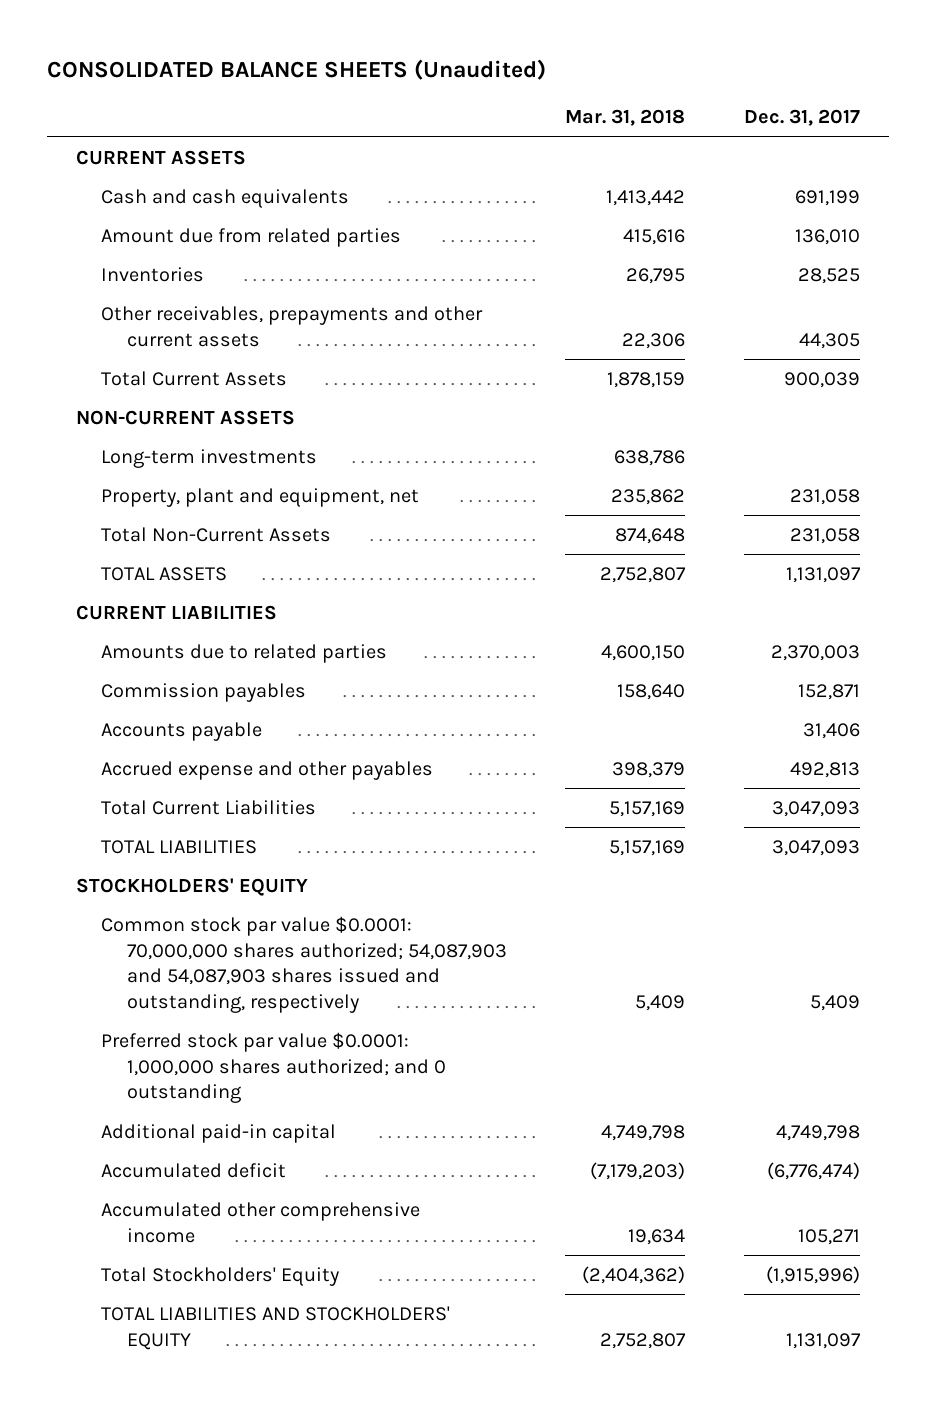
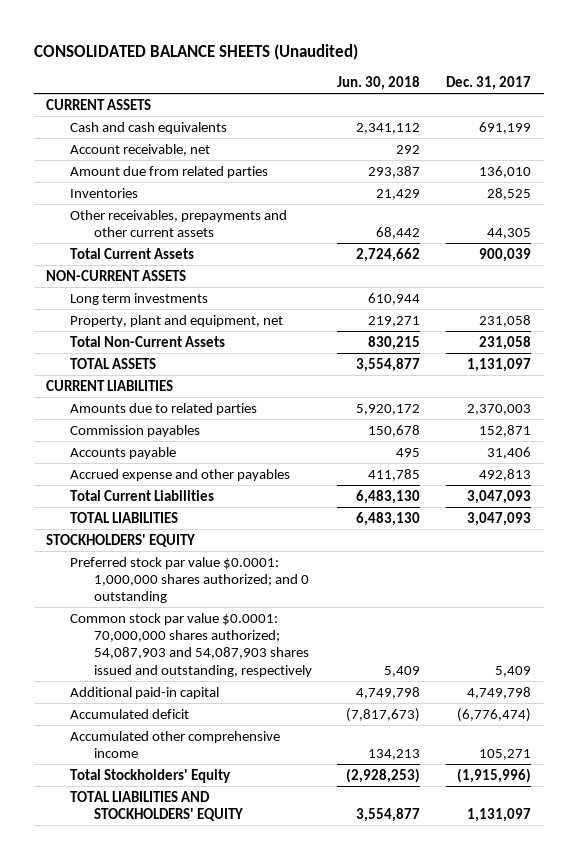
- | Mar. 31, 2018 | Dec. 31, 2017
+ | Jun. 30, 2018 | Dec. 31, 2017
+ Account receivable, net | 292 |
- Long-term investments | 638,786 |
+ Long term investments | 610,944 |
moved down: Common stock par value $0.0001: 70,000,000 shares authorized; 54,087,903 and 54,087,903 shares issued and outstanding, respectively | 5,409 | 5,409

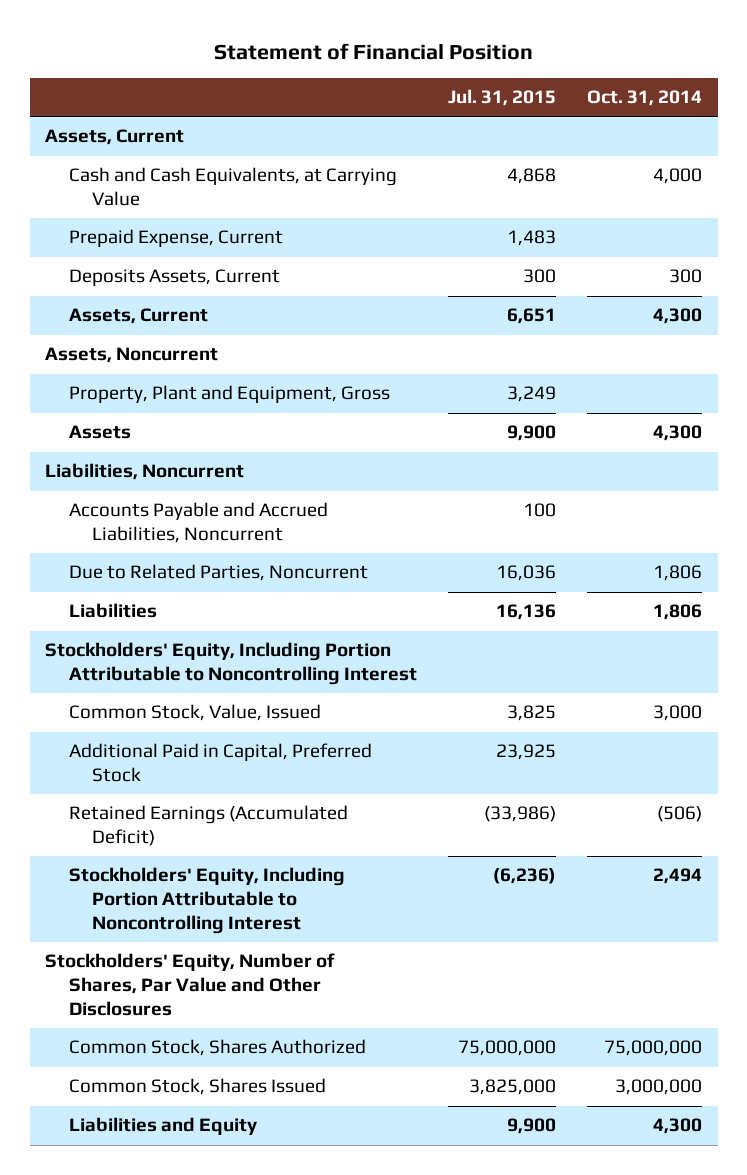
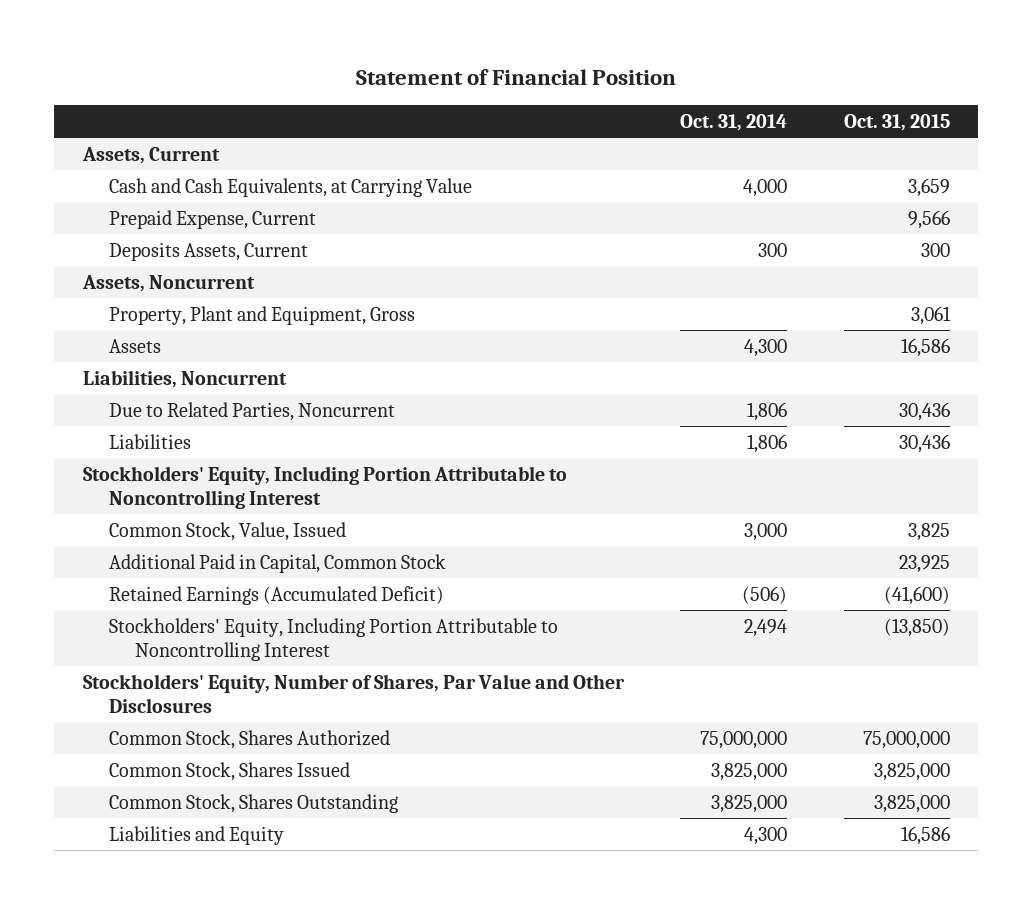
- | Jul. 31, 2015 | Oct. 31, 2014
+ | Oct. 31, 2014 | Oct. 31, 2015
- Assets, Current | 6,651 | 4,300
- Accounts Payable and Accrued Liabilities, Noncurrent | 100 |
- Additional Paid in Capital, Preferred Stock | 23,925 |
+ Additional Paid in Capital, Common Stock | | 23,925
- Common Stock, Shares Issued | 3,825,000 | 3,000,000
+ Common Stock, Shares Issued | 3,825,000 | 3,825,000
+ Common Stock, Shares Outstanding | 3,825,000 | 3,825,000

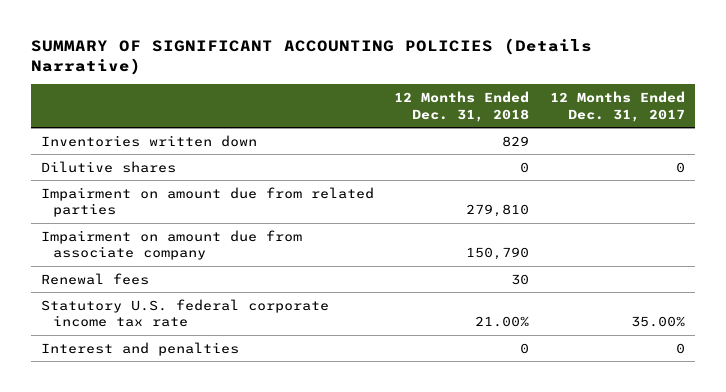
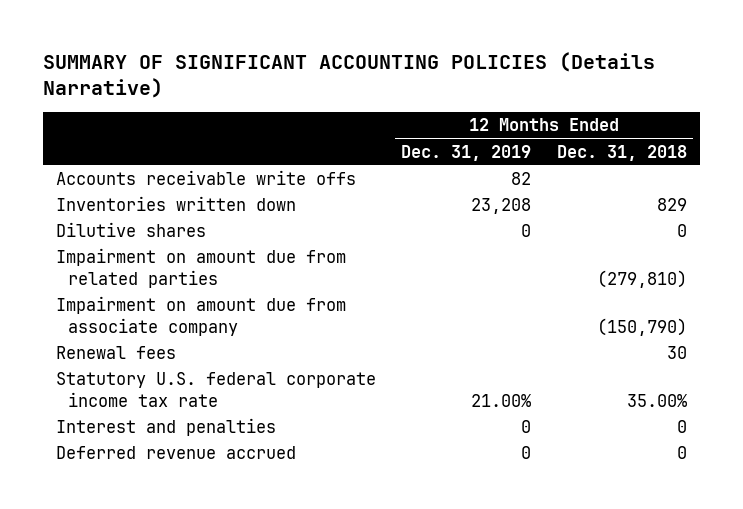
- | 12 Months Ended Dec. 31, 2018 | 12 Months Ended Dec. 31, 2017
+ | 12 Months Ended Dec. 31, 2019 | 12 Months Ended Dec. 31, 2018
+ Accounts receivable write offs | 82 |
- Impairment on amount due from related parties | 279,810 |
- Impairment on amount due from associate company | 150,790 |
+ Impairment on amount due from related parties | | (279,810)
+ Impairment on amount due from associate company | | (150,790)
- Statutory U.S. federal corporate income tax rate | 21.00% | 35.00%
+ Statutory U.S. federal corporate income tax rate | 21.00% | 35.00%
+ Deferred revenue accrued | 0 | 0

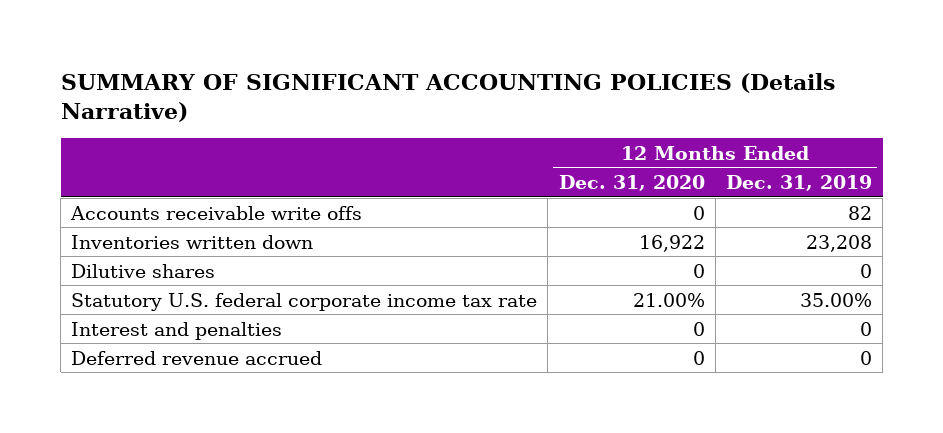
- | 12 Months Ended Dec. 31, 2019 | 12 Months Ended Dec. 31, 2018
+ | 12 Months Ended Dec. 31, 2020 | 12 Months Ended Dec. 31, 2019
- Impairment on amount due from related parties | | (279,810)
- Impairment on amount due from associate company | | (150,790)
- Renewal fees | | 30
- Statutory U.S. federal corporate income tax rate | 21.00% | 35.00%
+ Statutory U.S. federal corporate income tax rate | 21.00% | 35.00%

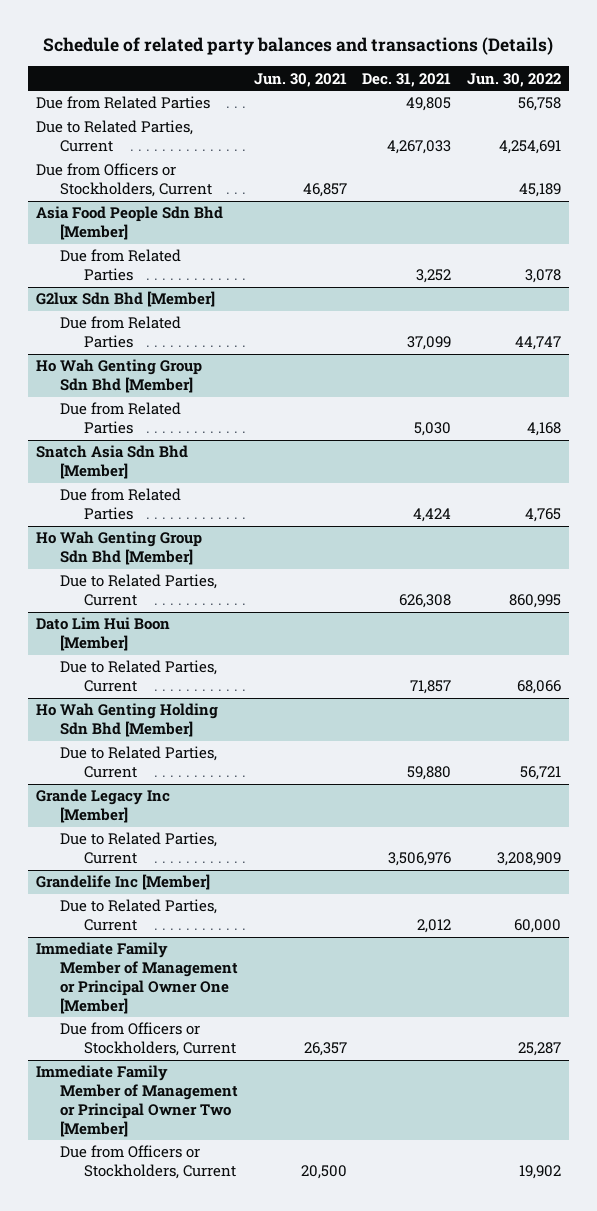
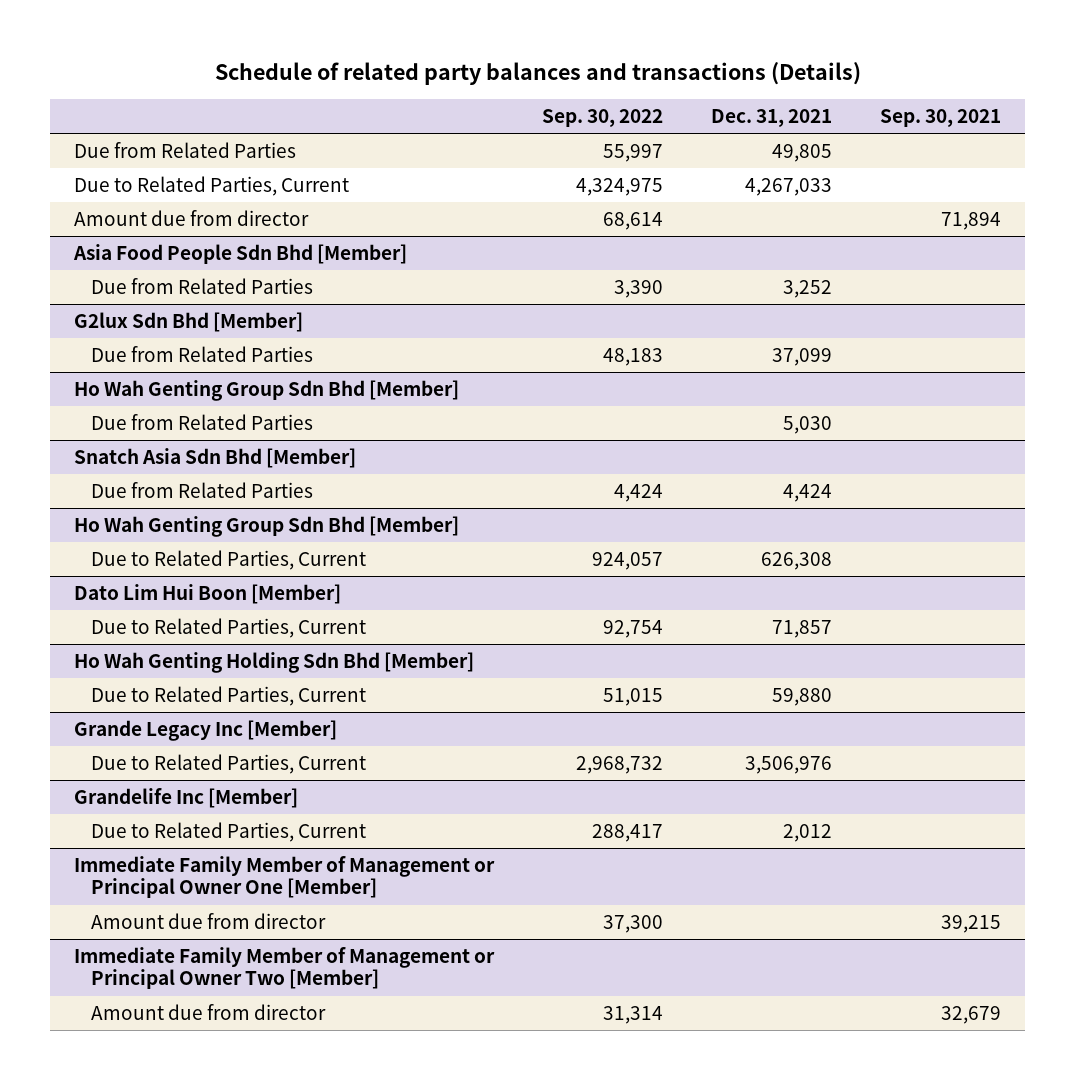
- | Jun. 30, 2021 | Dec. 31, 2021 | Jun. 30, 2022
+ | Sep. 30, 2022 | Dec. 31, 2021 | Sep. 30, 2021
- Due from Officers or Stockholders, Current | 46,857 | | 45,189
+ Amount due from director | 68,614 | | 71,894
@ Immediate Family Member of Management or Principal Owner One [Member]
- Due from Officers or Stockholders, Current | 26,357 | | 25,287
+ Amount due from director | 37,300 | | 39,215
@ Immediate Family Member of Management or Principal Owner Two [Member]
- Due from Officers or Stockholders, Current | 20,500 | | 19,902
+ Amount due from director | 31,314 | | 32,679

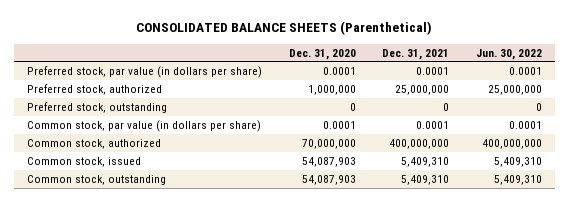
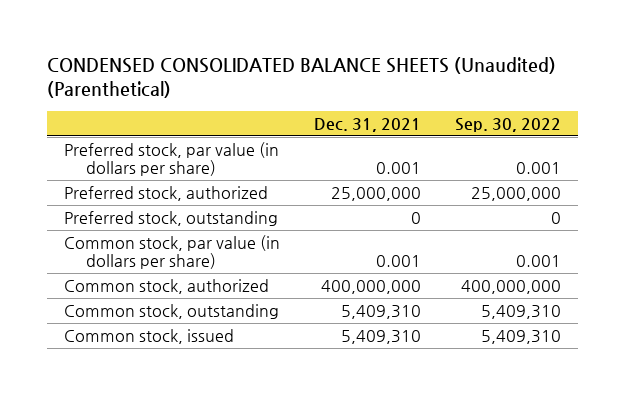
- CONSOLIDATED BALANCE SHEETS (Parenthetical)
+ CONDENSED CONSOLIDATED BALANCE SHEETS (Unaudited) (Parenthetical)
- | Dec. 31, 2020 | Dec. 31, 2021 | Jun. 30, 2022
+ | Dec. 31, 2021 | Sep. 30, 2022
- Preferred stock, par value (in dollars per share) | 0.0001 | 0.0001 | 0.0001
+ Preferred stock, par value (in dollars per share) | 0.001 | 0.001
- Common stock, par value (in dollars per share) | 0.0001 | 0.0001 | 0.0001
+ Common stock, par value (in dollars per share) | 0.001 | 0.001
moved down: Common stock, issued | 5,409,310 | 5,409,310

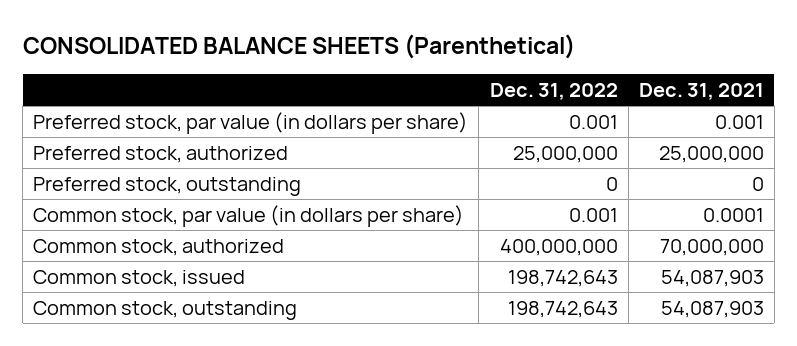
- CONDENSED CONSOLIDATED BALANCE SHEETS (Unaudited) (Parenthetical)
+ CONSOLIDATED BALANCE SHEETS (Parenthetical)
- | Dec. 31, 2021 | Sep. 30, 2022
+ | Dec. 31, 2022 | Dec. 31, 2021
- Common stock, par value (in dollars per share) | 0.001 | 0.001
- Common stock, authorized | 400,000,000 | 400,000,000
- Common stock, outstanding | 5,409,310 | 5,409,310
- Common stock, issued | 5,409,310 | 5,409,310
+ Common stock, par value (in dollars per share) | 0.001 | 0.0001
+ Common stock, authorized | 400,000,000 | 70,000,000
+ Common stock, issued | 198,742,643 | 54,087,903
+ Common stock, outstanding | 198,742,643 | 54,087,903

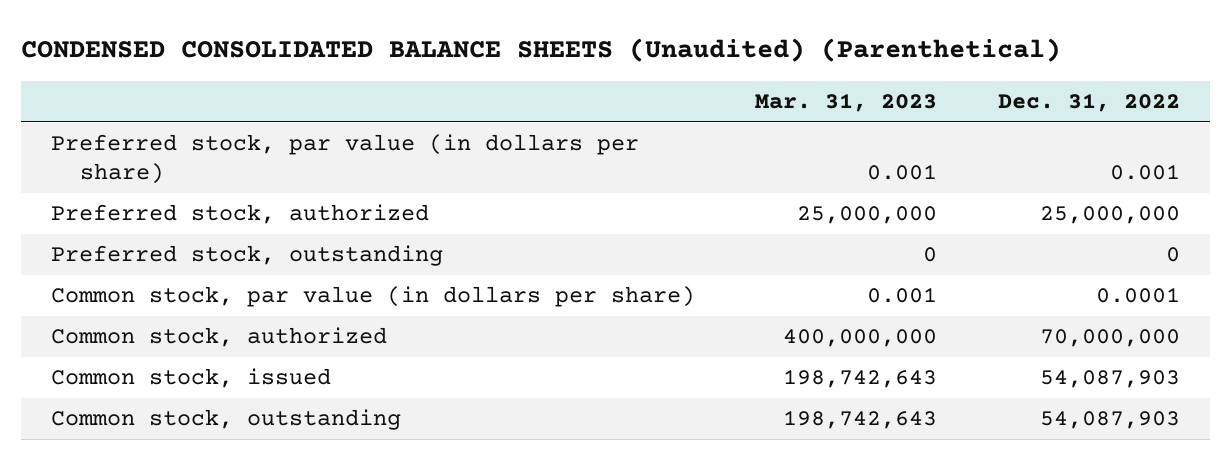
- CONSOLIDATED BALANCE SHEETS (Parenthetical)
+ CONDENSED CONSOLIDATED BALANCE SHEETS (Unaudited) (Parenthetical)
- | Dec. 31, 2022 | Dec. 31, 2021
+ | Mar. 31, 2023 | Dec. 31, 2022
- Common stock, par value (in dollars per share) | 0.001 | 0.0001
- Common stock, authorized | 400,000,000 | 70,000,000
- Common stock, issued | 198,742,643 | 54,087,903
- Common stock, outstanding | 198,742,643 | 54,087,903
+ Common stock, par value (in dollars per share) | 0.001 | 0.0001
+ Common stock, authorized | 400,000,000 | 70,000,000
+ Common stock, issued | 198,742,643 | 54,087,903
+ Common stock, outstanding | 198,742,643 | 54,087,903

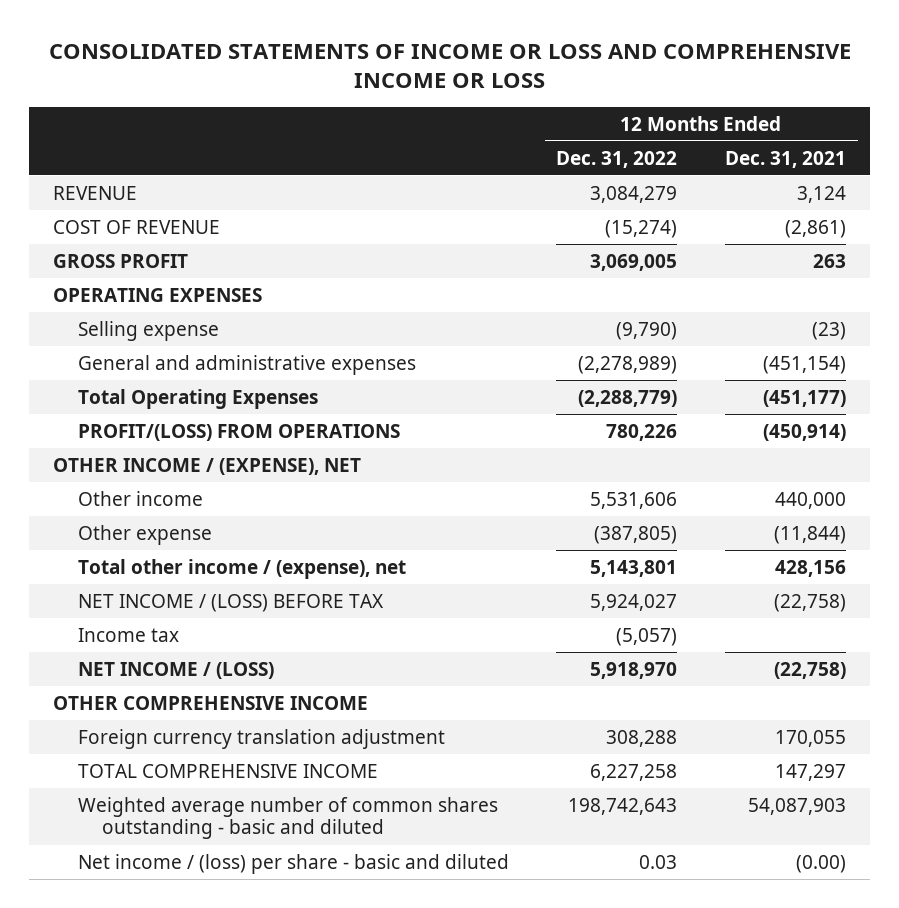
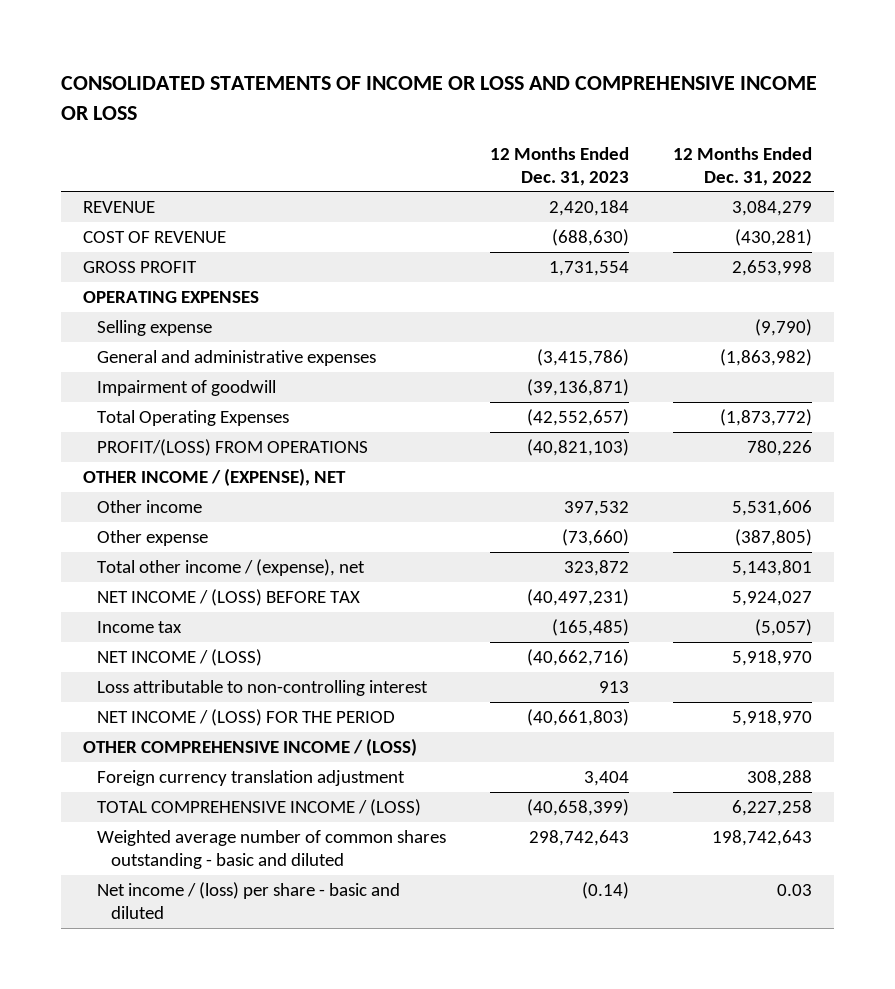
- | 12 Months Ended Dec. 31, 2022 | 12 Months Ended Dec. 31, 2021
+ | 12 Months Ended Dec. 31, 2023 | 12 Months Ended Dec. 31, 2022
- COST OF REVENUE | (15,274) | (2,861)
- GROSS PROFIT | 3,069,005 | 263
+ COST OF REVENUE | (688,630) | (430,281)
+ GROSS PROFIT | 1,731,554 | 2,653,998
- General and administrative expenses | (2,278,989) | (451,154)
- Total Operating Expenses | (2,288,779) | (451,177)
+ General and administrative expenses | (3,415,786) | (1,863,982)
+ Impairment of goodwill | (39,136,871) |
+ Total Operating Expenses | (42,552,657) | (1,873,772)
- OTHER COMPREHENSIVE INCOME
+ Loss attributable to non-controlling interest | 913 |
+ NET INCOME / (LOSS) FOR THE PERIOD | (40,661,803) | 5,918,970
+ OTHER COMPREHENSIVE INCOME / (LOSS)
- TOTAL COMPREHENSIVE INCOME | 6,227,258 | 147,297
+ TOTAL COMPREHENSIVE INCOME / (LOSS) | (40,658,399) | 6,227,258

